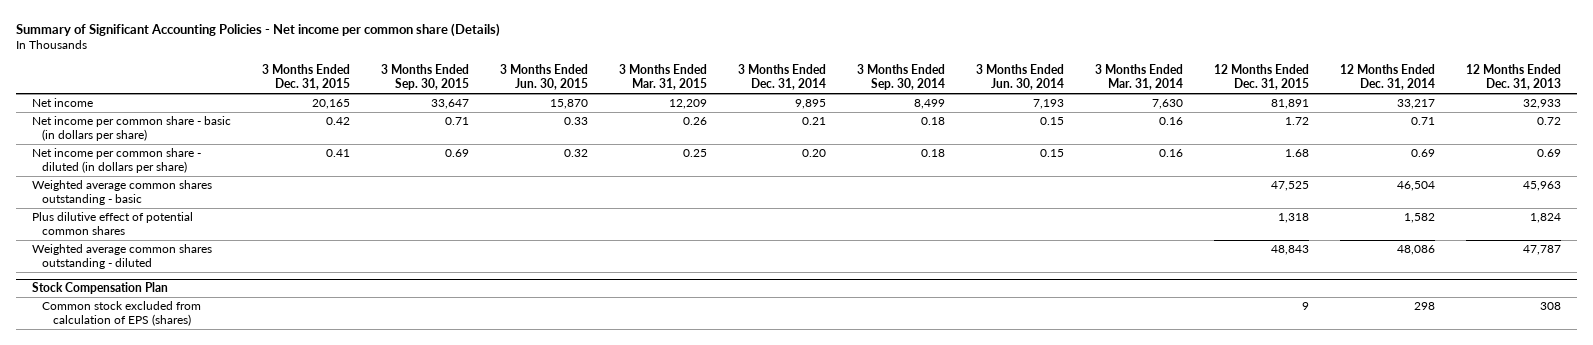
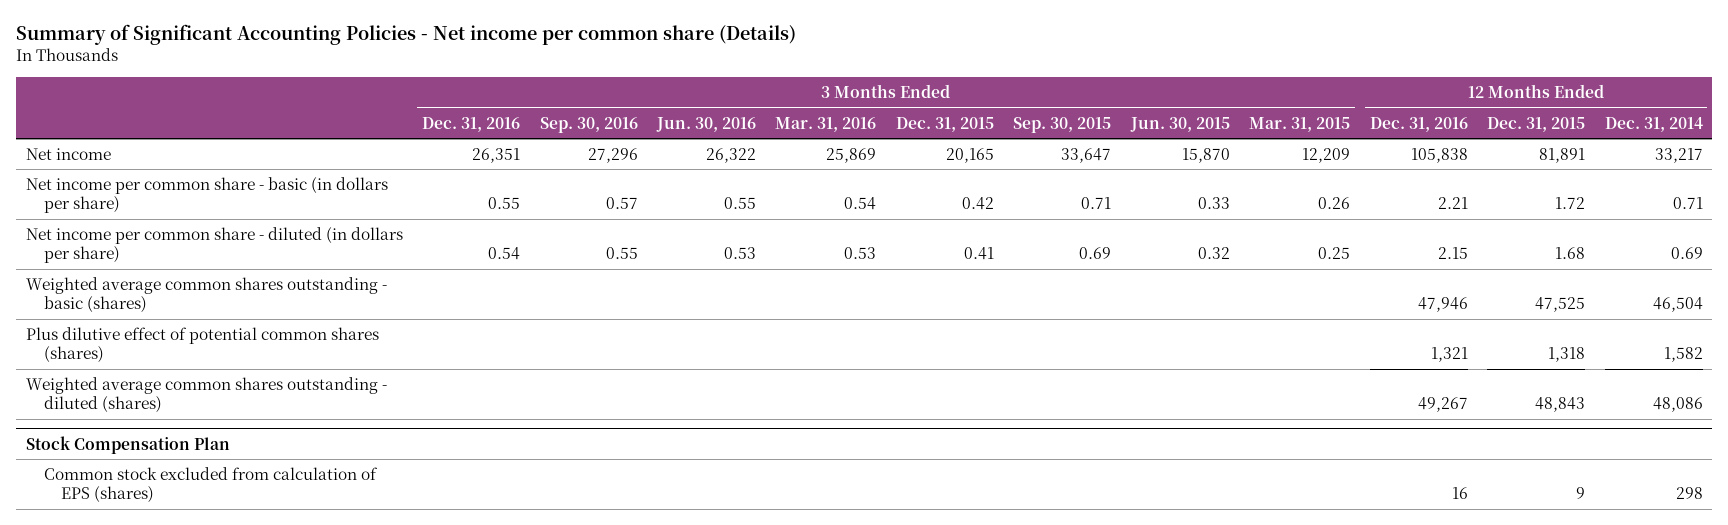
- | 3 Months Ended Dec. 31, 2015 | 3 Months Ended Sep. 30, 2015 | 3 Months Ended Jun. 30, 2015 | 3 Months Ended Mar. 31, 2015 | 3 Months Ended Dec. 31, 2014 | 3 Months Ended Sep. 30, 2014 | 3 Months Ended Jun. 30, 2014 | 3 Months Ended Mar. 31, 2014 | 12 Months Ended Dec. 31, 2015 | 12 Months Ended Dec. 31, 2014 | 12 Months Ended Dec. 31, 2013
+ | 3 Months Ended Dec. 31, 2016 | 3 Months Ended Sep. 30, 2016 | 3 Months Ended Jun. 30, 2016 | 3 Months Ended Mar. 31, 2016 | 3 Months Ended Dec. 31, 2015 | 3 Months Ended Sep. 30, 2015 | 3 Months Ended Jun. 30, 2015 | 3 Months Ended Mar. 31, 2015 | 12 Months Ended Dec. 31, 2016 | 12 Months Ended Dec. 31, 2015 | 12 Months Ended Dec. 31, 2014
- Weighted average common shares outstanding - basic | | | | | | | | | 47,525 | 46,504 | 45,963
- Plus dilutive effect of potential common shares | | | | | | | | | 1,318 | 1,582 | 1,824
- Weighted average common shares outstanding - diluted | | | | | | | | | 48,843 | 48,086 | 47,787
+ Weighted average common shares outstanding - basic (shares) | | | | | | | | | 47,946 | 47,525 | 46,504
+ Plus dilutive effect of potential common shares (shares) | | | | | | | | | 1,321 | 1,318 | 1,582
+ Weighted average common shares outstanding - diluted (shares) | | | | | | | | | 49,267 | 48,843 | 48,086

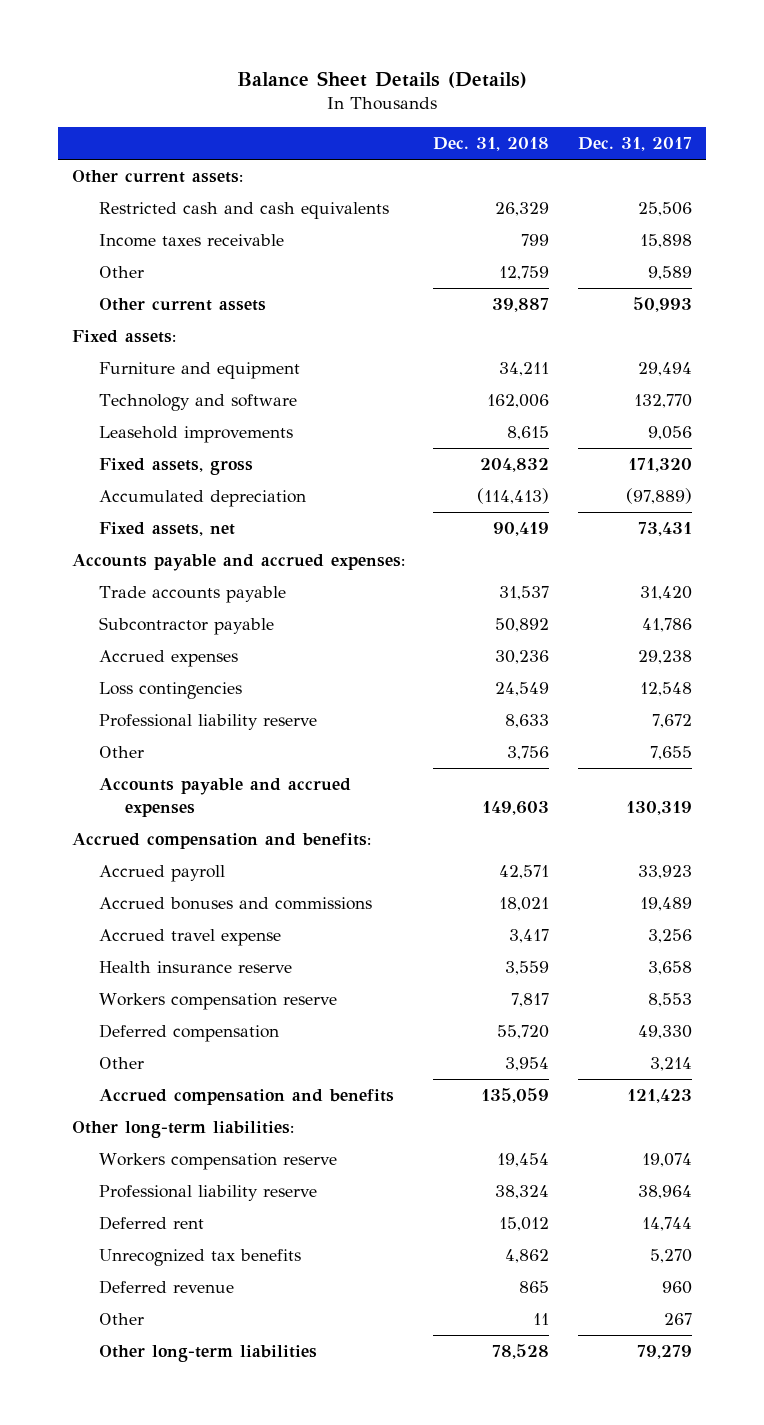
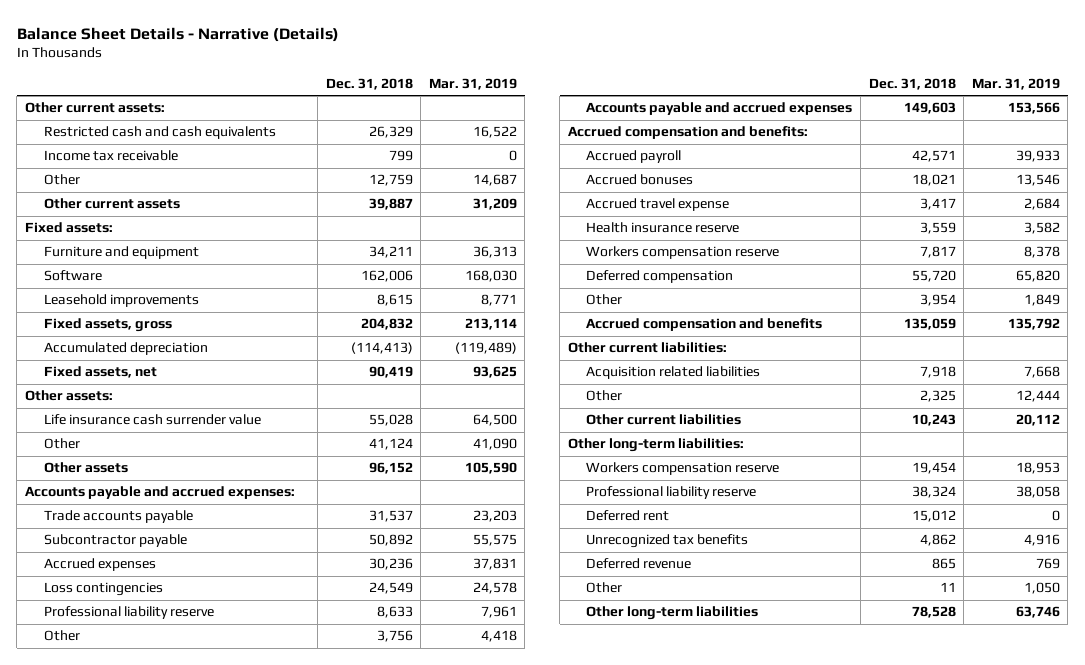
- Balance Sheet Details (Details)
+ Balance Sheet Details - Narrative (Details)
- | Dec. 31, 2018 | Dec. 31, 2017
+ | Dec. 31, 2018 | Mar. 31, 2019
- Income taxes receivable | 799 | 15,898
+ Income tax receivable | 799 | 0
- Technology and software | 162,006 | 132,770
+ Software | 162,006 | 168,030
+ Other assets:
+ Life insurance cash surrender value | 55,028 | 64,500
+ Other | 41,124 | 41,090
+ Other assets | 96,152 | 105,590
- Accrued bonuses and commissions | 18,021 | 19,489
+ Accrued bonuses | 18,021 | 13,546
+ Other current liabilities:
+ Acquisition related liabilities | 7,918 | 7,668
+ Other | 2,325 | 12,444
+ Other current liabilities | 10,243 | 20,112

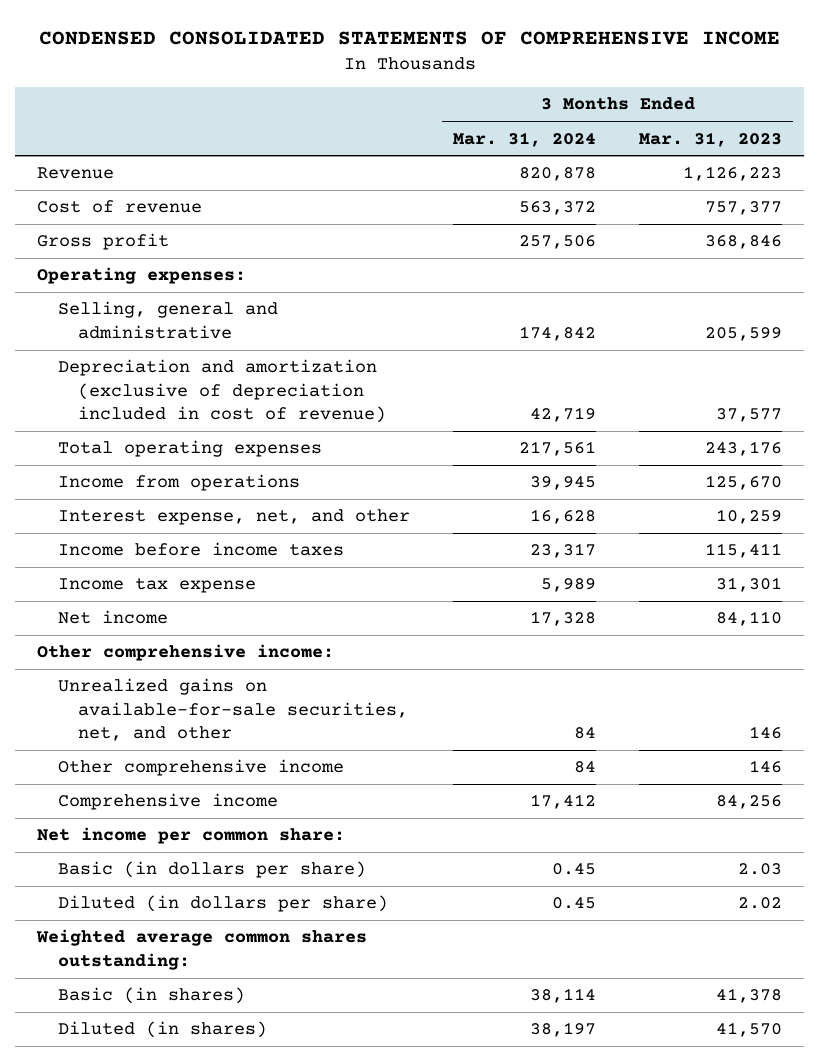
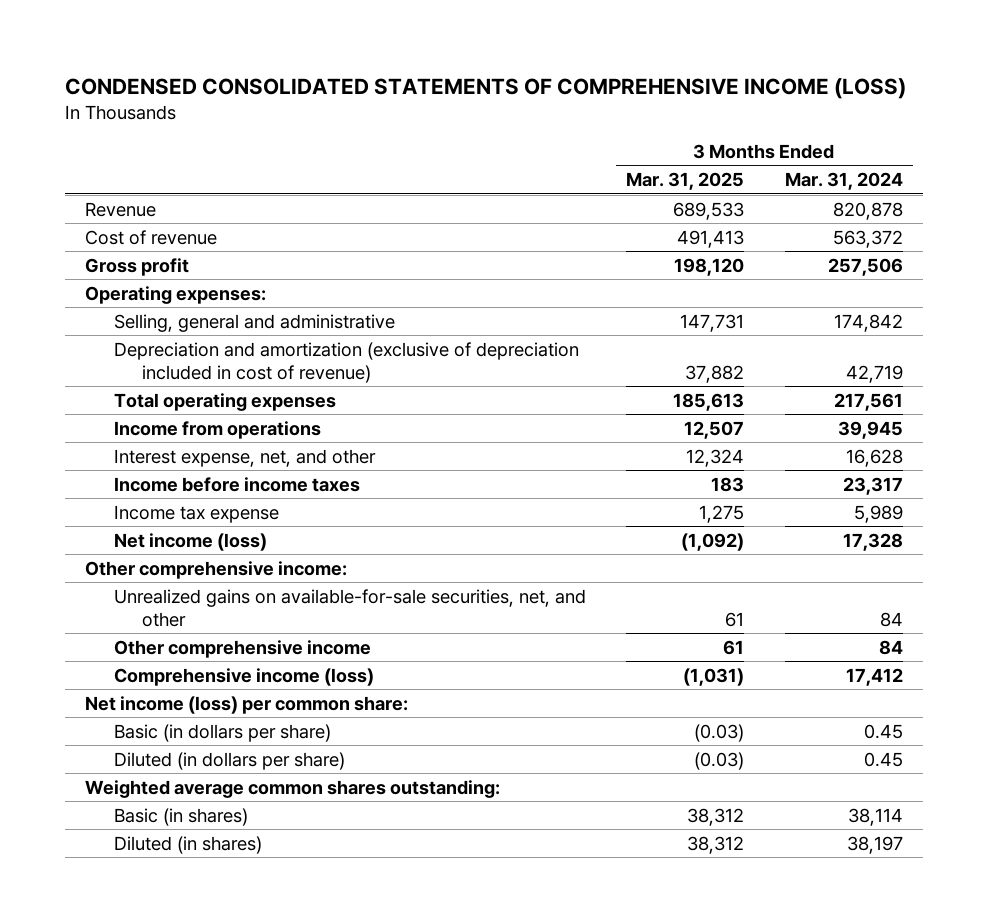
- CONDENSED CONSOLIDATED STATEMENTS OF COMPREHENSIVE INCOME
+ CONDENSED CONSOLIDATED STATEMENTS OF COMPREHENSIVE INCOME (LOSS)
- | 3 Months Ended Mar. 31, 2024 | 3 Months Ended Mar. 31, 2023
+ | 3 Months Ended Mar. 31, 2025 | 3 Months Ended Mar. 31, 2024
- Net income | 17,328 | 84,110
+ Net income (loss) | (1,092) | 17,328
- Comprehensive income | 17,412 | 84,256
- Net income per common share:
+ Comprehensive income (loss) | (1,031) | 17,412
+ Net income (loss) per common share:

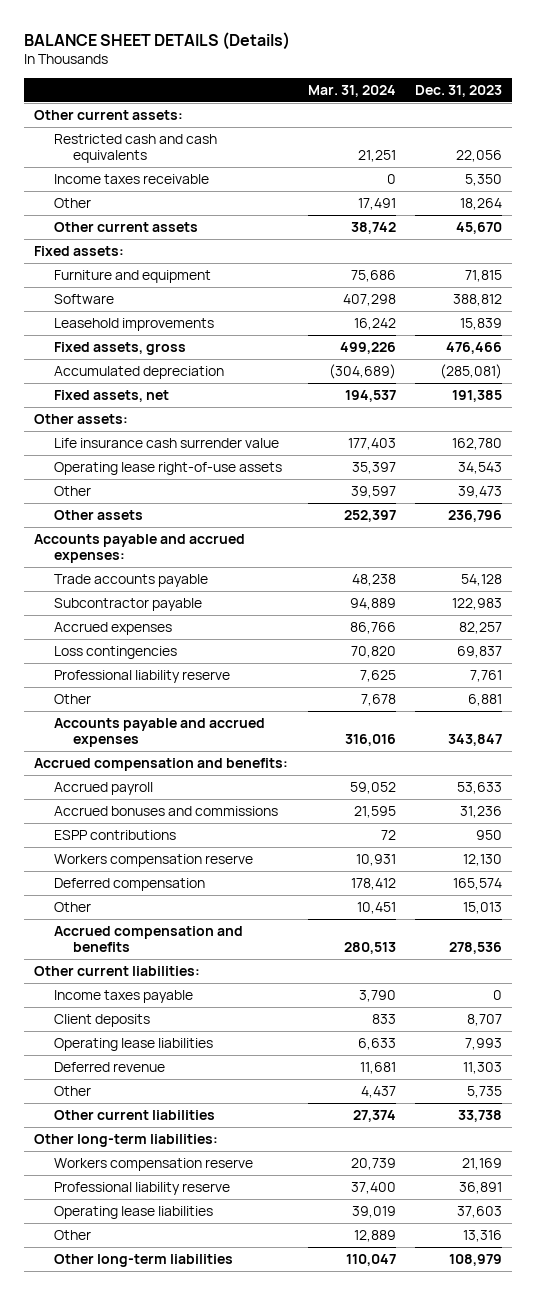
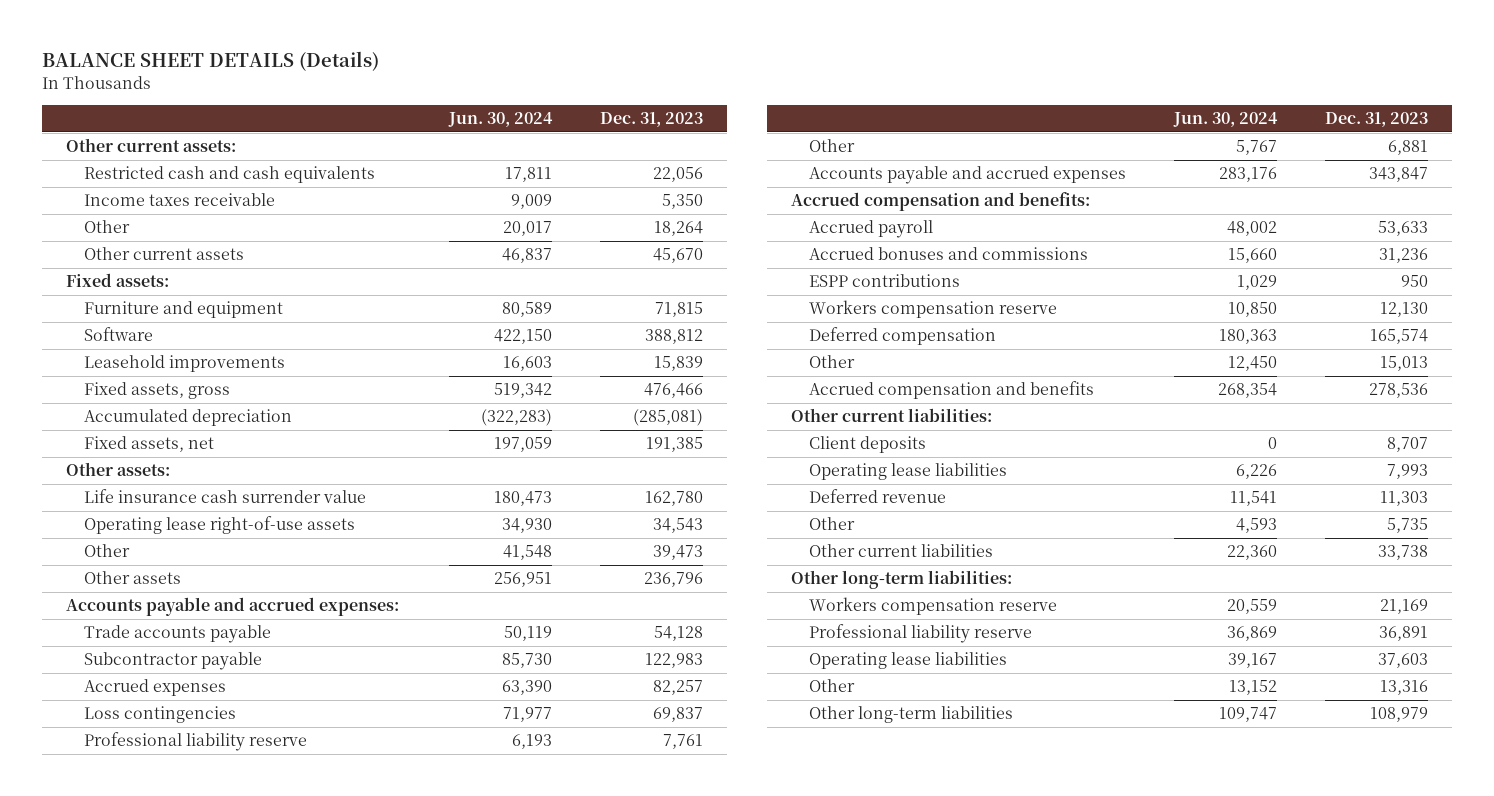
- | Mar. 31, 2024 | Dec. 31, 2023
+ | Jun. 30, 2024 | Dec. 31, 2023
- Income taxes payable | 3,790 | 0

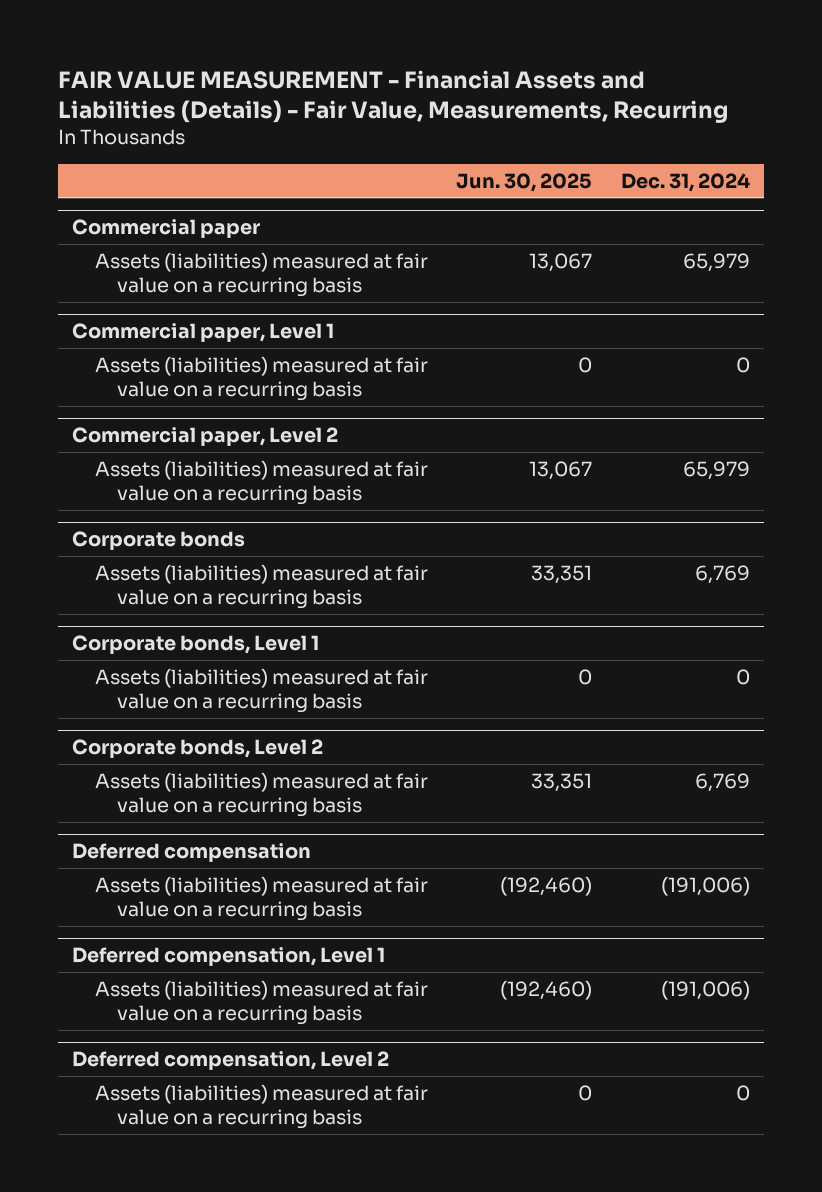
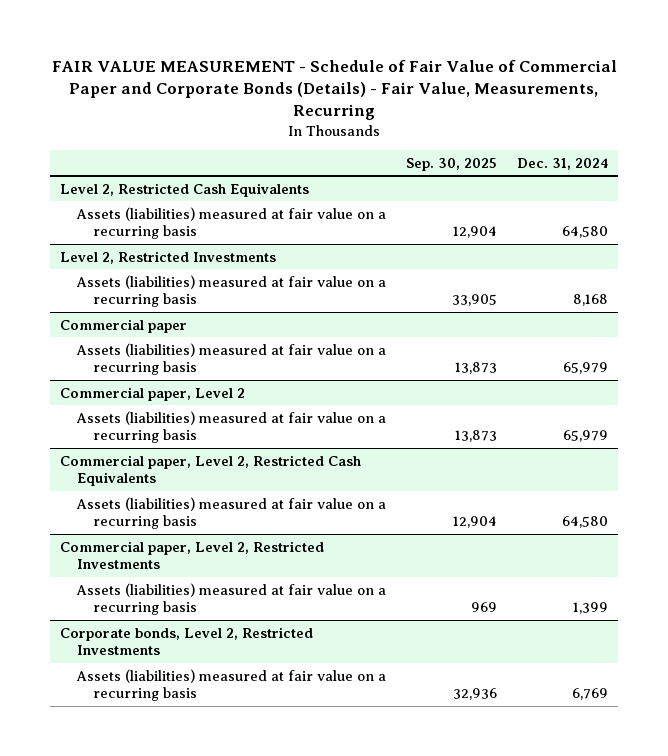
- FAIR VALUE MEASUREMENT - Financial Assets and Liabilities (Details) - Fair Value, Measurements, Recurring
+ FAIR VALUE MEASUREMENT - Schedule of Fair Value of Commercial Paper and Corporate Bonds (Details) - Fair Value, Measurements, Recurring
- | Jun. 30, 2025 | Dec. 31, 2024
+ | Sep. 30, 2025 | Dec. 31, 2024
+ Level 2, Restricted Cash Equivalents
+ Assets (liabilities) measured at fair value on a recurring basis | 12,904 | 64,580
+ Level 2, Restricted Investments
+ Assets (liabilities) measured at fair value on a recurring basis | 33,905 | 8,168
- Commercial paper, Level 1
- Assets (liabilities) measured at fair value on a recurring basis | 0 | 0
- Corporate bonds
- Assets (liabilities) measured at fair value on a recurring basis | 33,351 | 6,769
- Corporate bonds, Level 1
- Assets (liabilities) measured at fair value on a recurring basis | 0 | 0
- Corporate bonds, Level 2
+ Commercial paper, Level 2, Restricted Cash Equivalents
+ Assets (liabilities) measured at fair value on a recurring basis | 12,904 | 64,580
+ Commercial paper, Level 2, Restricted Investments
+ Assets (liabilities) measured at fair value on a recurring basis | 969 | 1,399
+ Corporate bonds, Level 2, Restricted Investments
- Deferred compensation
- Assets (liabilities) measured at fair value on a recurring basis | (192,460) | (191,006)
- Deferred compensation, Level 1
- Assets (liabilities) measured at fair value on a recurring basis | (192,460) | (191,006)
- Deferred compensation, Level 2
- Assets (liabilities) measured at fair value on a recurring basis | 0 | 0

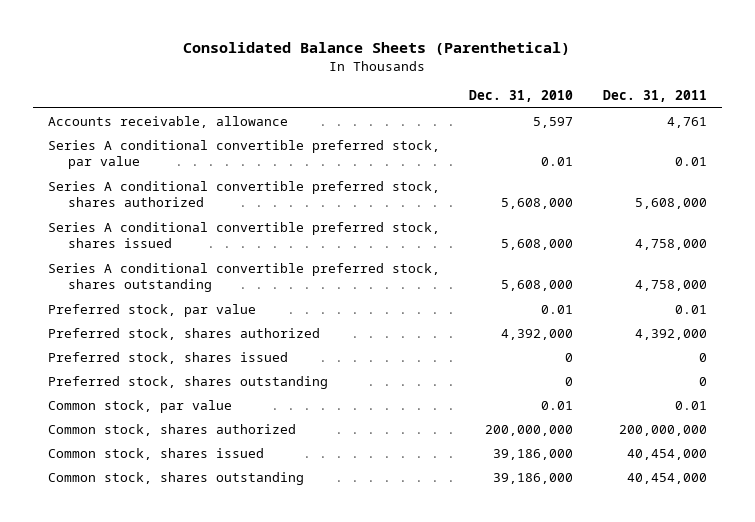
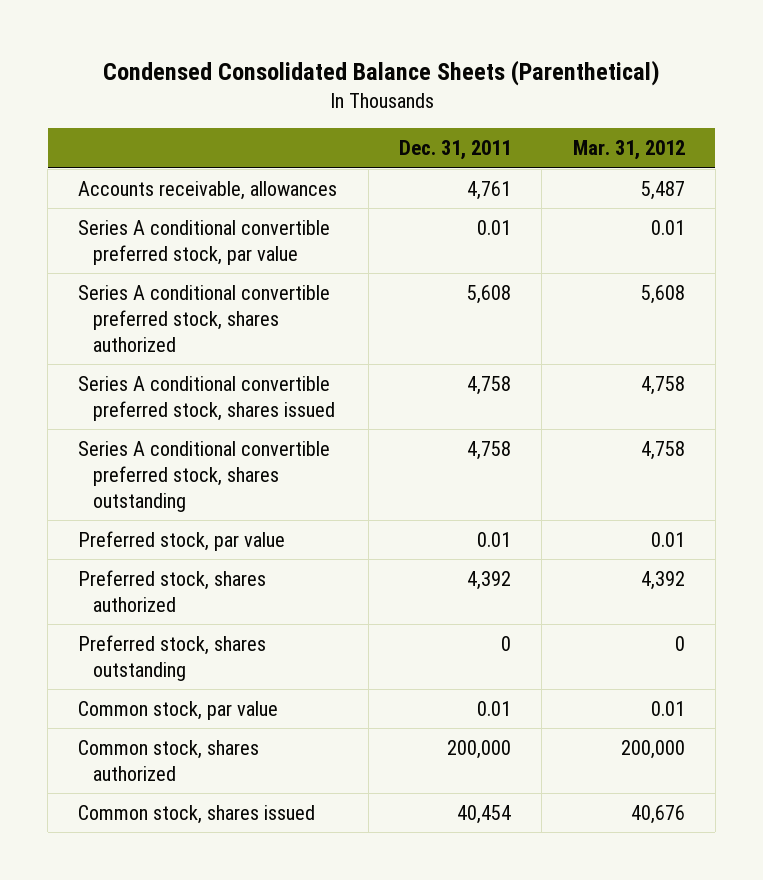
- Consolidated Balance Sheets (Parenthetical)
+ Condensed Consolidated Balance Sheets (Parenthetical)
- | Dec. 31, 2010 | Dec. 31, 2011
+ | Dec. 31, 2011 | Mar. 31, 2012
- Accounts receivable, allowance | 5,597 | 4,761
+ Accounts receivable, allowances | 4,761 | 5,487
- Series A conditional convertible preferred stock, shares authorized | 5,608,000 | 5,608,000
- Series A conditional convertible preferred stock, shares issued | 5,608,000 | 4,758,000
- Series A conditional convertible preferred stock, shares outstanding | 5,608,000 | 4,758,000
+ Series A conditional convertible preferred stock, shares authorized | 5,608 | 5,608
+ Series A conditional convertible preferred stock, shares issued | 4,758 | 4,758
+ Series A conditional convertible preferred stock, shares outstanding | 4,758 | 4,758
- Preferred stock, shares authorized | 4,392,000 | 4,392,000
- Preferred stock, shares issued | 0 | 0
+ Preferred stock, shares authorized | 4,392 | 4,392
- Common stock, shares authorized | 200,000,000 | 200,000,000
- Common stock, shares issued | 39,186,000 | 40,454,000
- Common stock, shares outstanding | 39,186,000 | 40,454,000
+ Common stock, shares authorized | 200,000 | 200,000
+ Common stock, shares issued | 40,454 | 40,676

